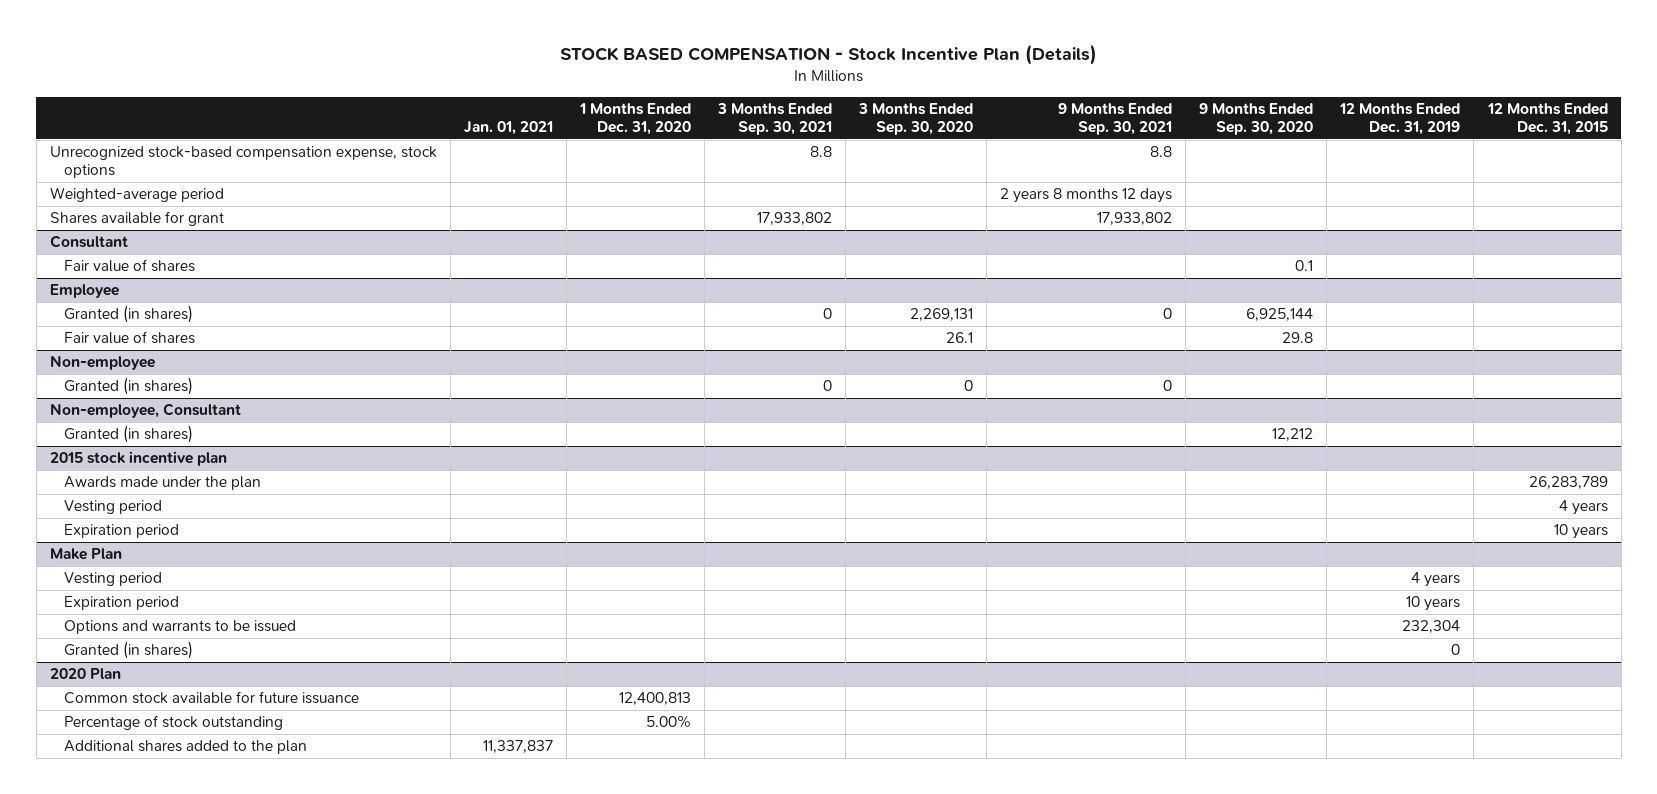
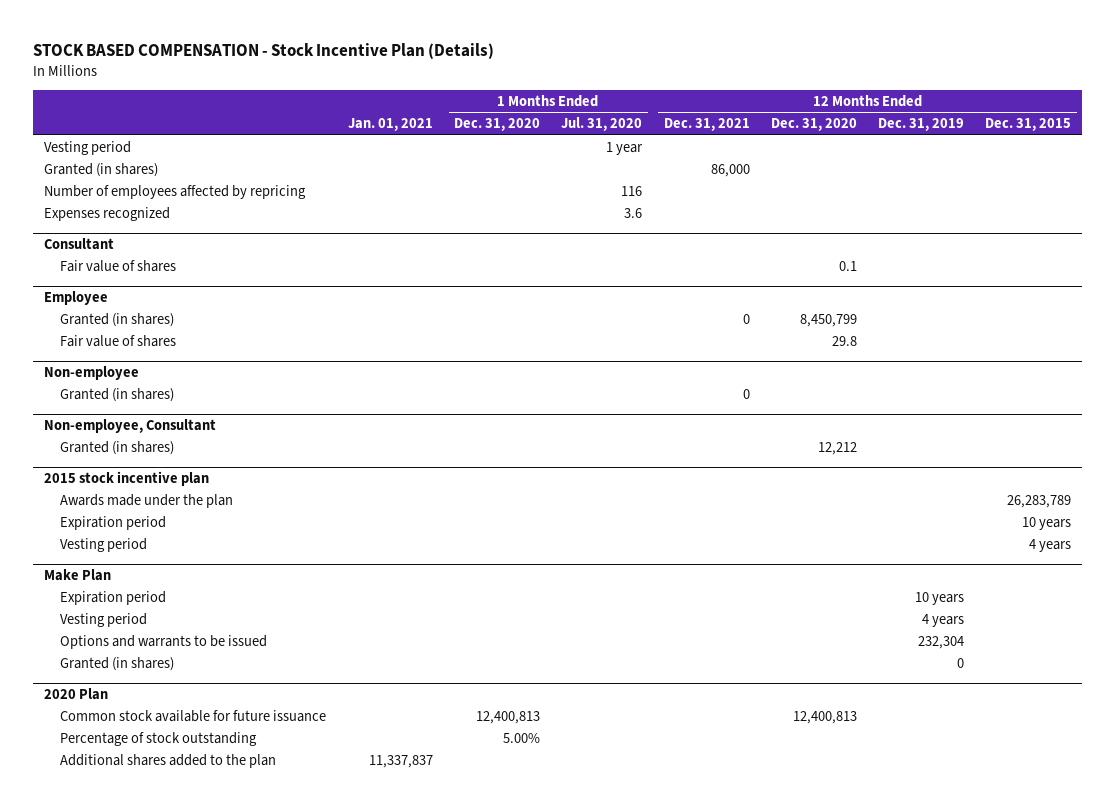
- | Jan. 01, 2021 | 1 Months Ended Dec. 31, 2020 | 3 Months Ended Sep. 30, 2021 | 3 Months Ended Sep. 30, 2020 | 9 Months Ended Sep. 30, 2021 | 9 Months Ended Sep. 30, 2020 | 12 Months Ended Dec. 31, 2019 | 12 Months Ended Dec. 31, 2015
+ | Jan. 01, 2021 | 1 Months Ended Dec. 31, 2020 | 1 Months Ended Jul. 31, 2020 | 12 Months Ended Dec. 31, 2021 | 12 Months Ended Dec. 31, 2020 | 12 Months Ended Dec. 31, 2019 | 12 Months Ended Dec. 31, 2015
- Unrecognized stock-based compensation expense, stock options | | | 8.8 | | 8.8 | | |
- Weighted-average period | | | | | 2 years 8 months 12 days | | |
- Shares available for grant | | | 17,933,802 | | 17,933,802 | | |
+ Vesting period | | | 1 year | | | |
+ Granted (in shares) | | | | 86,000 | | |
+ Number of employees affected by repricing | | | 116 | | | |
+ Expenses recognized | | | 3.6 | | | |
@ 2015 stock incentive plan
moved down: Vesting period | | | | | | | 4 years
@ Make Plan
moved down: Vesting period | | | | | | 4 years |

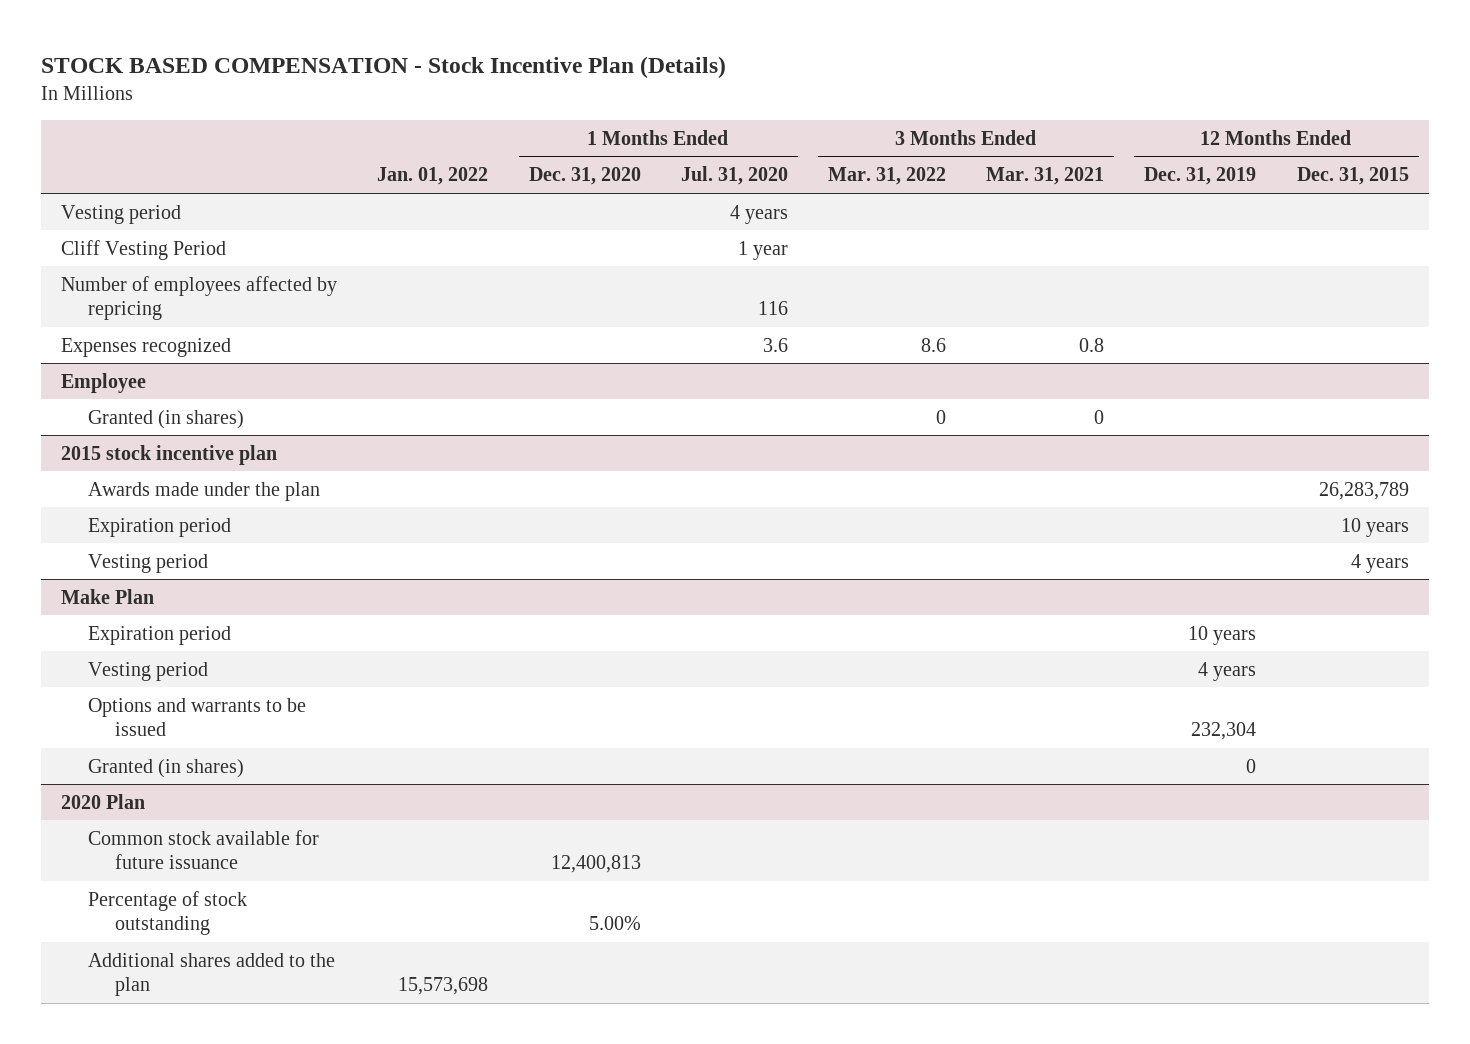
- | Jan. 01, 2021 | 1 Months Ended Dec. 31, 2020 | 1 Months Ended Jul. 31, 2020 | 12 Months Ended Dec. 31, 2021 | 12 Months Ended Dec. 31, 2020 | 12 Months Ended Dec. 31, 2019 | 12 Months Ended Dec. 31, 2015
+ | Jan. 01, 2022 | 1 Months Ended Dec. 31, 2020 | 1 Months Ended Jul. 31, 2020 | 3 Months Ended Mar. 31, 2022 | 3 Months Ended Mar. 31, 2021 | 12 Months Ended Dec. 31, 2019 | 12 Months Ended Dec. 31, 2015
- Vesting period | | | 1 year | | | |
- Granted (in shares) | | | | 86,000 | | |
+ Vesting period | | | 4 years | | | |
+ Cliff Vesting Period | | | 1 year | | | |
- Consultant
- Fair value of shares | | | | | 0.1 | |
@ Employee
- Fair value of shares | | | | | 29.8 | |
- Non-employee
- Granted (in shares) | | | | 0 | | |
- Non-employee, Consultant
- Granted (in shares) | | | | | 12,212 | |

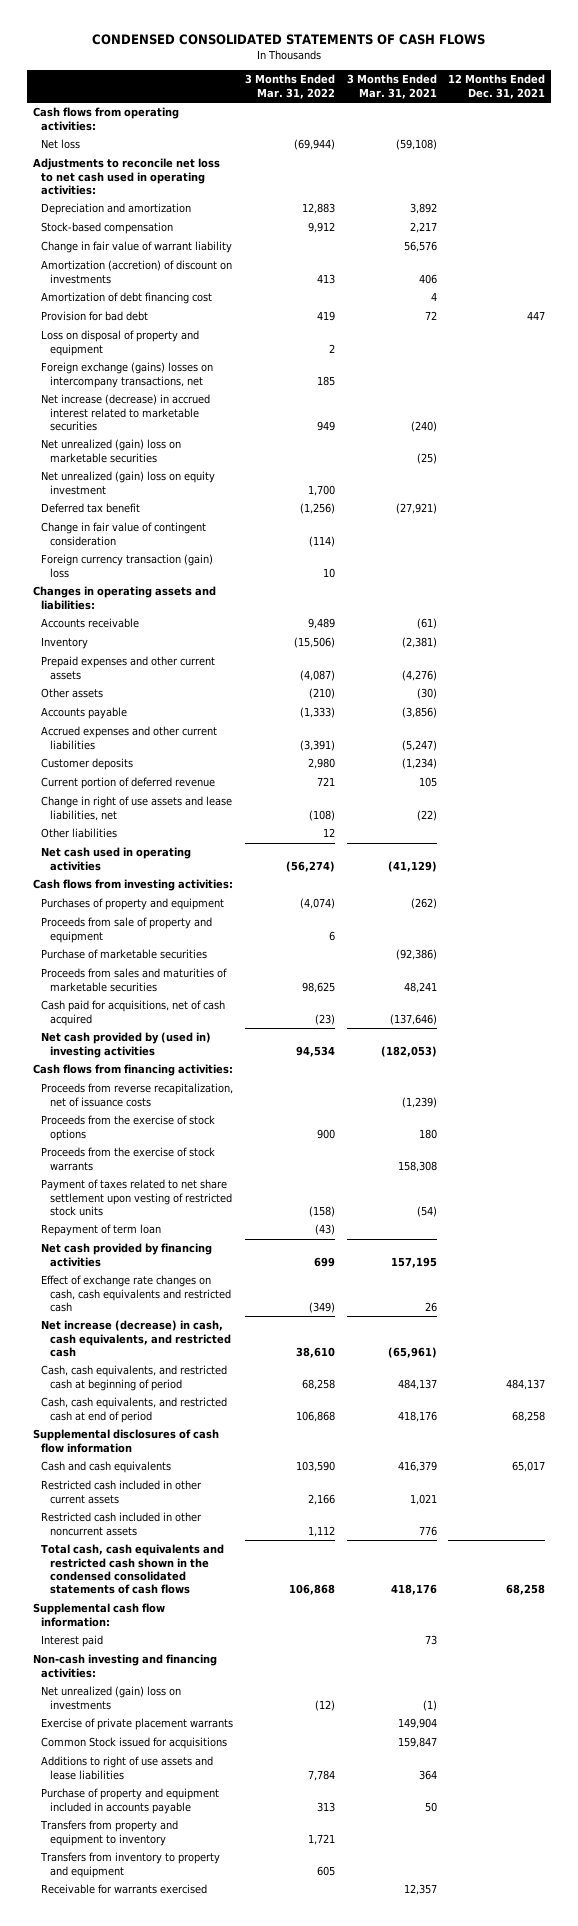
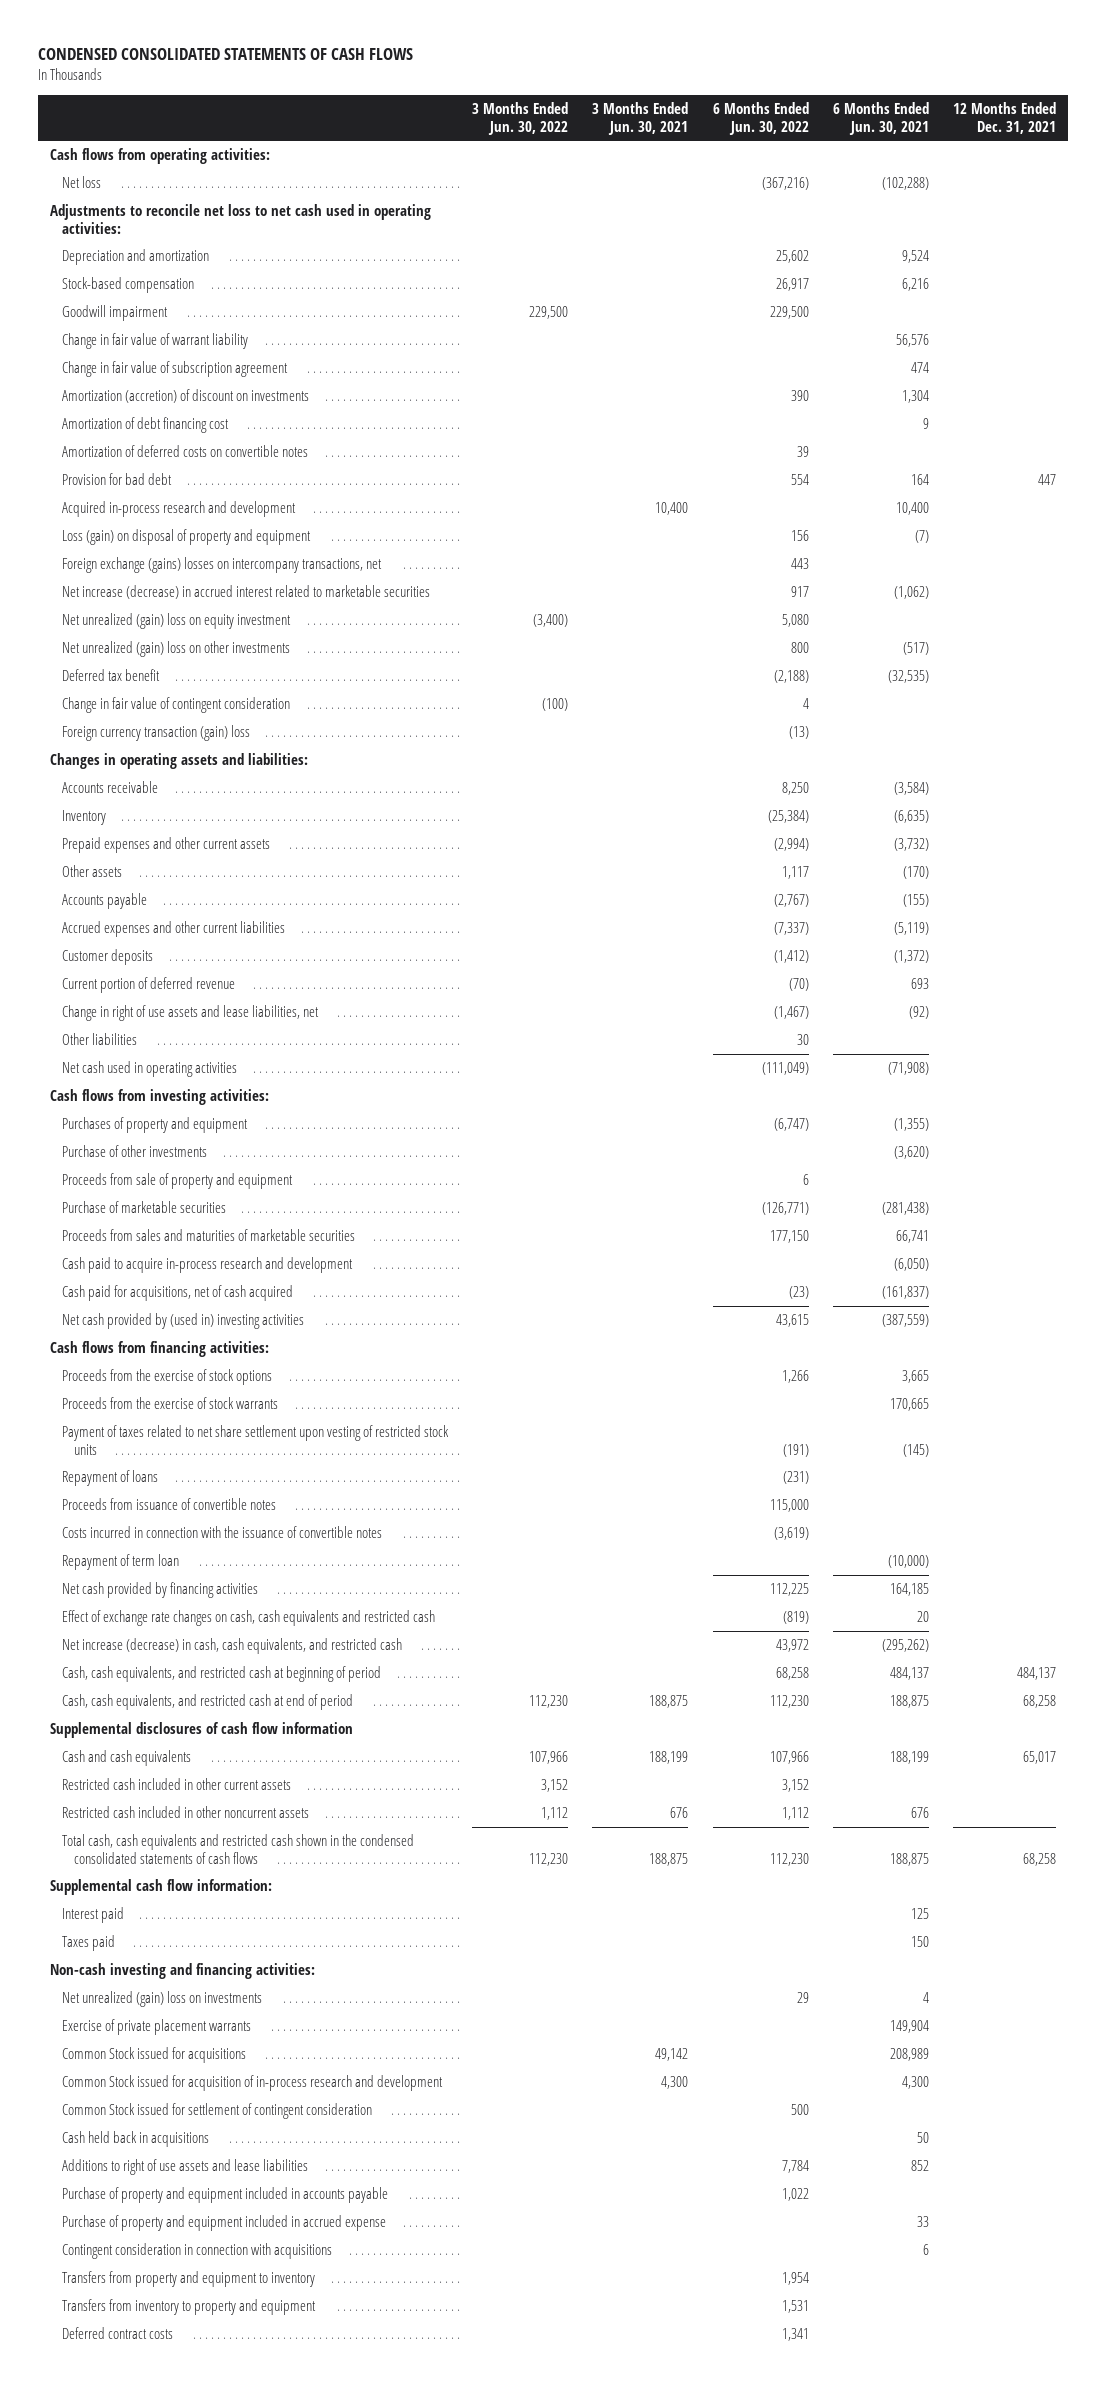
- | 3 Months Ended Mar. 31, 2022 | 3 Months Ended Mar. 31, 2021 | 12 Months Ended Dec. 31, 2021
+ | 3 Months Ended Jun. 30, 2022 | 3 Months Ended Jun. 30, 2021 | 6 Months Ended Jun. 30, 2022 | 6 Months Ended Jun. 30, 2021 | 12 Months Ended Dec. 31, 2021
+ Goodwill impairment | 229,500 | | 229,500 | |
+ Change in fair value of subscription agreement | | | | 474 |
+ Amortization of deferred costs on convertible notes | | | 39 | |
- Loss on disposal of property and equipment | 2 | |
+ Acquired in-process research and development | | 10,400 | | 10,400 |
+ Loss (gain) on disposal of property and equipment | | | 156 | (7) |
- Net unrealized (gain) loss on marketable securities | | (25) |
+ Net unrealized (gain) loss on other investments | | | 800 | (517) |
+ Purchase of other investments | | | | (3,620) |
+ Cash paid to acquire in-process research and development | | | | (6,050) |
- Proceeds from reverse recapitalization, net of issuance costs | | (1,239) |
+ Repayment of loans | | | (231) | |
+ Proceeds from issuance of convertible notes | | | 115,000 | |
+ Costs incurred in connection with the issuance of convertible notes | | | (3,619) | |
+ Taxes paid | | | | 150 |
+ Common Stock issued for acquisition of in-process research and development | | 4,300 | | 4,300 |
+ Common Stock issued for settlement of contingent consideration | | | 500 | |
+ Cash held back in acquisitions | | | | 50 |
+ Purchase of property and equipment included in accrued expense | | | | 33 |
+ Contingent consideration in connection with acquisitions | | | | 6 |
- Receivable for warrants exercised | | 12,357 |
+ Deferred contract costs | | | 1,341 | |

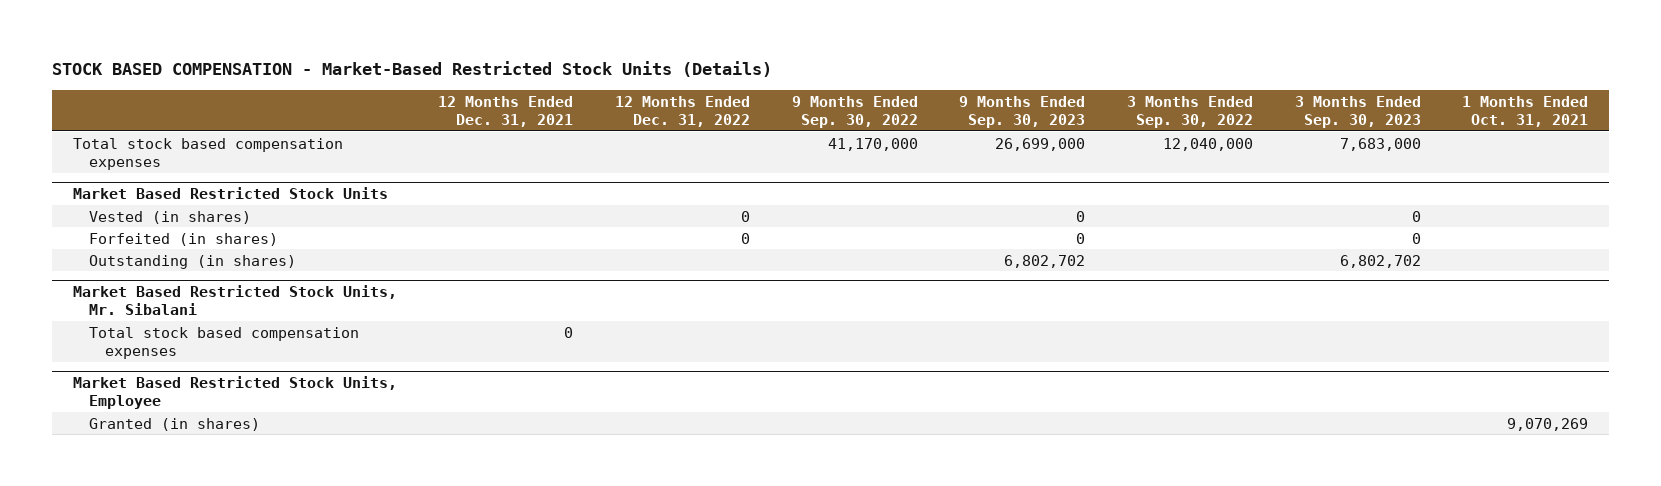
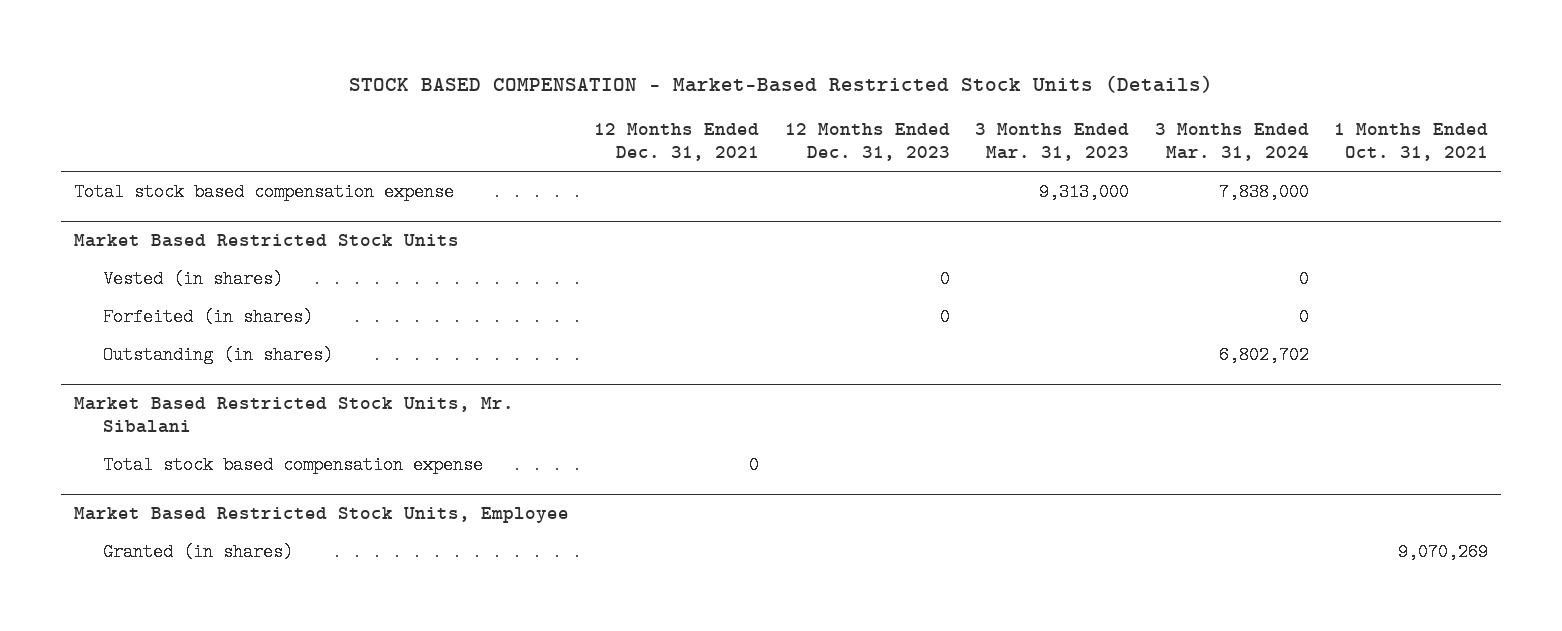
- | 12 Months Ended Dec. 31, 2021 | 12 Months Ended Dec. 31, 2022 | 9 Months Ended Sep. 30, 2022 | 9 Months Ended Sep. 30, 2023 | 3 Months Ended Sep. 30, 2022 | 3 Months Ended Sep. 30, 2023 | 1 Months Ended Oct. 31, 2021
+ | 12 Months Ended Dec. 31, 2021 | 12 Months Ended Dec. 31, 2023 | 3 Months Ended Mar. 31, 2023 | 3 Months Ended Mar. 31, 2024 | 1 Months Ended Oct. 31, 2021
- Total stock based compensation expenses | | | 41,170,000 | 26,699,000 | 12,040,000 | 7,683,000 |
+ Total stock based compensation expense | | | 9,313,000 | 7,838,000 |
@ Market Based Restricted Stock Units, Mr. Sibalani
- Total stock based compensation expenses | 0 | | | | | |
+ Total stock based compensation expense | 0 | | | |

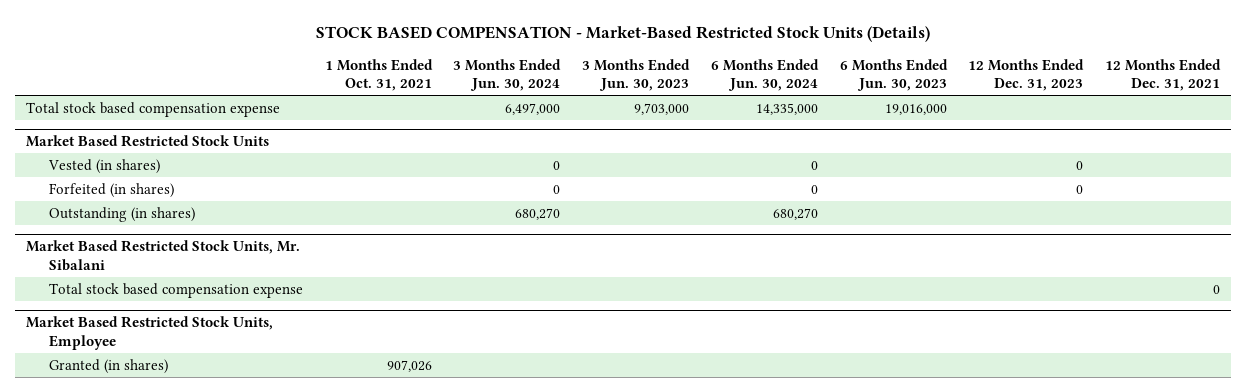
- | 12 Months Ended Dec. 31, 2021 | 12 Months Ended Dec. 31, 2023 | 3 Months Ended Mar. 31, 2023 | 3 Months Ended Mar. 31, 2024 | 1 Months Ended Oct. 31, 2021
+ | 1 Months Ended Oct. 31, 2021 | 3 Months Ended Jun. 30, 2024 | 3 Months Ended Jun. 30, 2023 | 6 Months Ended Jun. 30, 2024 | 6 Months Ended Jun. 30, 2023 | 12 Months Ended Dec. 31, 2023 | 12 Months Ended Dec. 31, 2021
@ Market Based Restricted Stock Units, Employee
- Granted (in shares) | | | | | 9,070,269
+ Granted (in shares) | 907,026 | | | | | |

